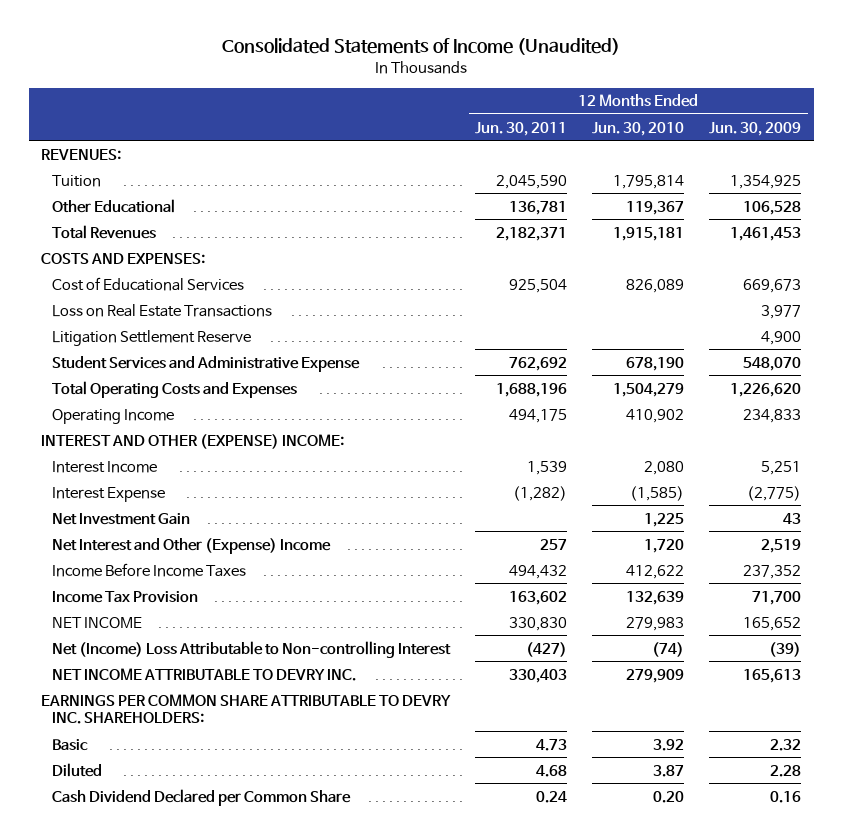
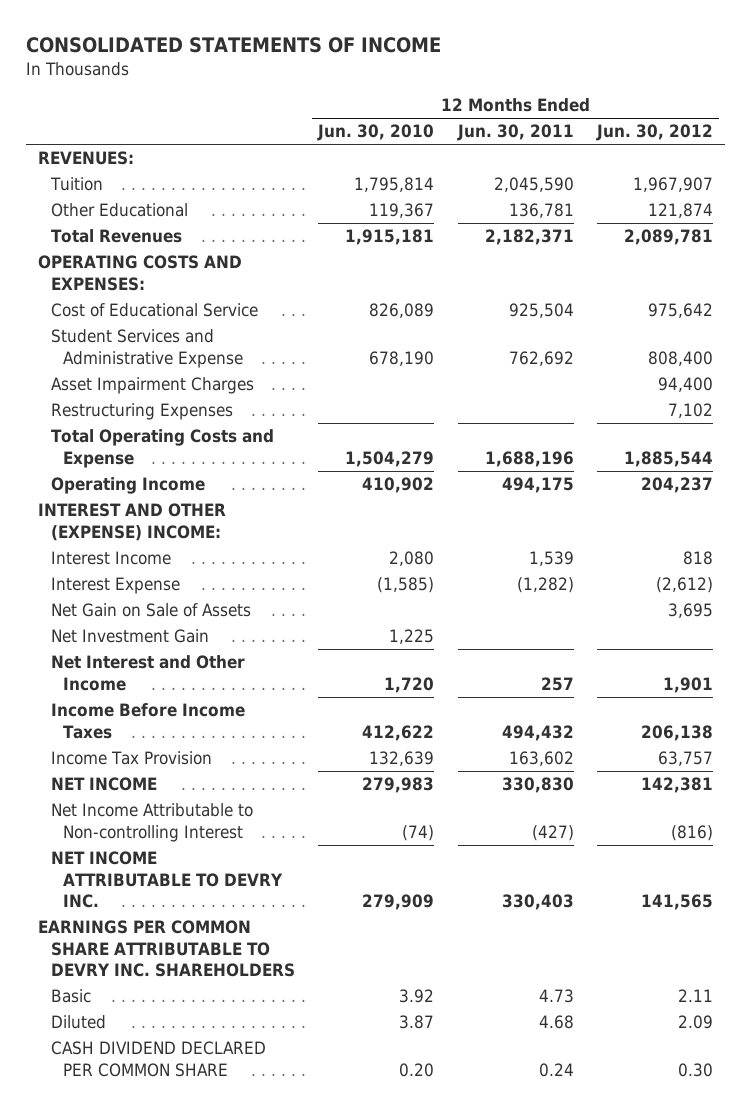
- Consolidated Statements of Income (Unaudited)
+ CONSOLIDATED STATEMENTS OF INCOME
- | 12 Months Ended Jun. 30, 2011 | 12 Months Ended Jun. 30, 2010 | 12 Months Ended Jun. 30, 2009
+ | 12 Months Ended Jun. 30, 2010 | 12 Months Ended Jun. 30, 2011 | 12 Months Ended Jun. 30, 2012
- COSTS AND EXPENSES:
- Cost of Educational Services | 925,504 | 826,089 | 669,673
- Loss on Real Estate Transactions | | | 3,977
- Litigation Settlement Reserve | | | 4,900
+ OPERATING COSTS AND EXPENSES:
+ Cost of Educational Service | 826,089 | 925,504 | 975,642
- Total Operating Costs and Expenses | 1,688,196 | 1,504,279 | 1,226,620
+ Asset Impairment Charges | | | 94,400
+ Restructuring Expenses | | | 7,102
+ Total Operating Costs and Expense | 1,504,279 | 1,688,196 | 1,885,544
+ Net Gain on Sale of Assets | | | 3,695
- Net Interest and Other (Expense) Income | 257 | 1,720 | 2,519
+ Net Interest and Other Income | 1,720 | 257 | 1,901
- Net (Income) Loss Attributable to Non-controlling Interest | (427) | (74) | (39)
+ Net Income Attributable to Non-controlling Interest | (74) | (427) | (816)
- EARNINGS PER COMMON SHARE ATTRIBUTABLE TO DEVRY INC. SHAREHOLDERS:
+ EARNINGS PER COMMON SHARE ATTRIBUTABLE TO DEVRY INC. SHAREHOLDERS
- Cash Dividend Declared per Common Share | 0.24 | 0.20 | 0.16
+ CASH DIVIDEND DECLARED PER COMMON SHARE | 0.20 | 0.24 | 0.30

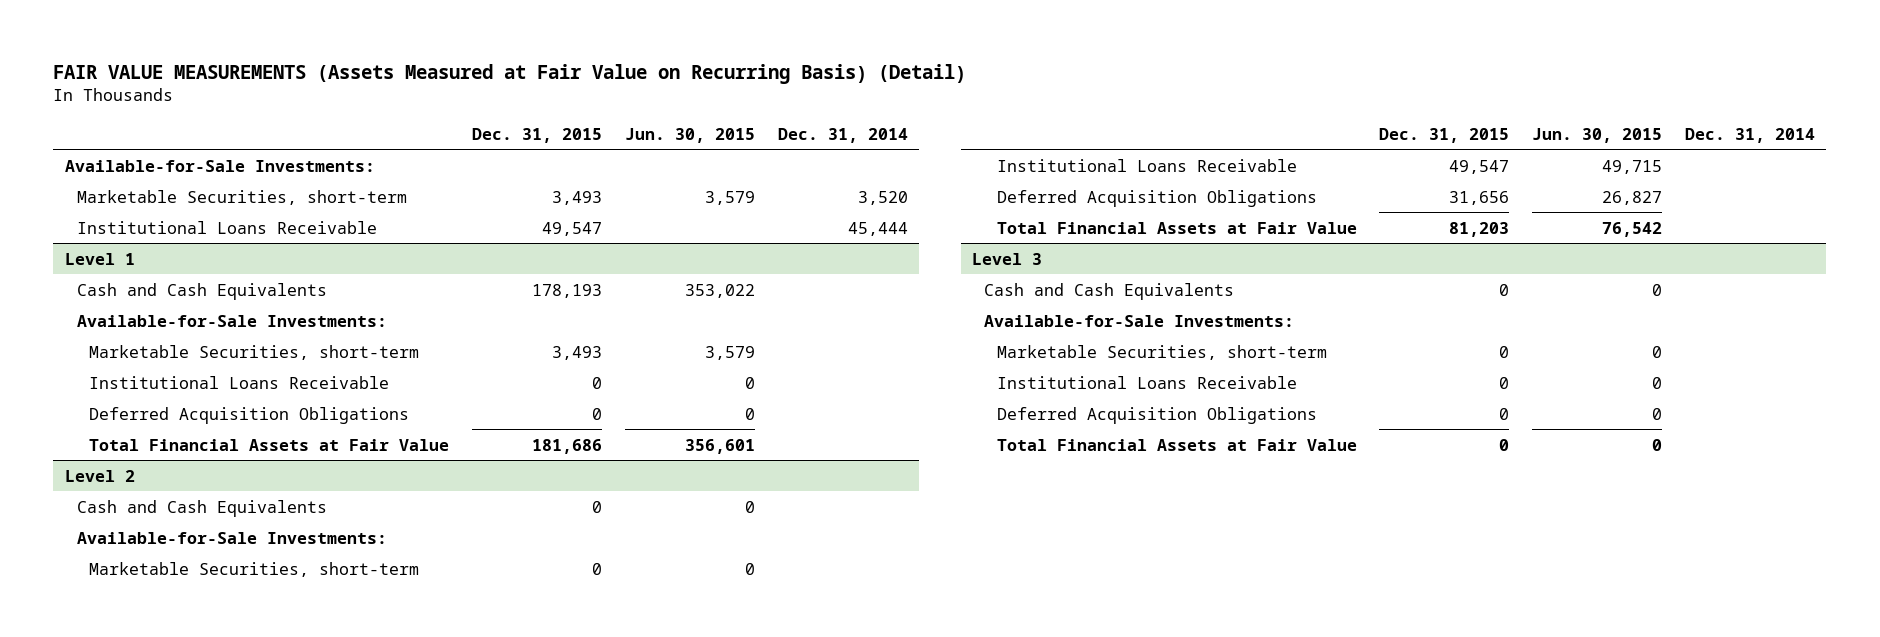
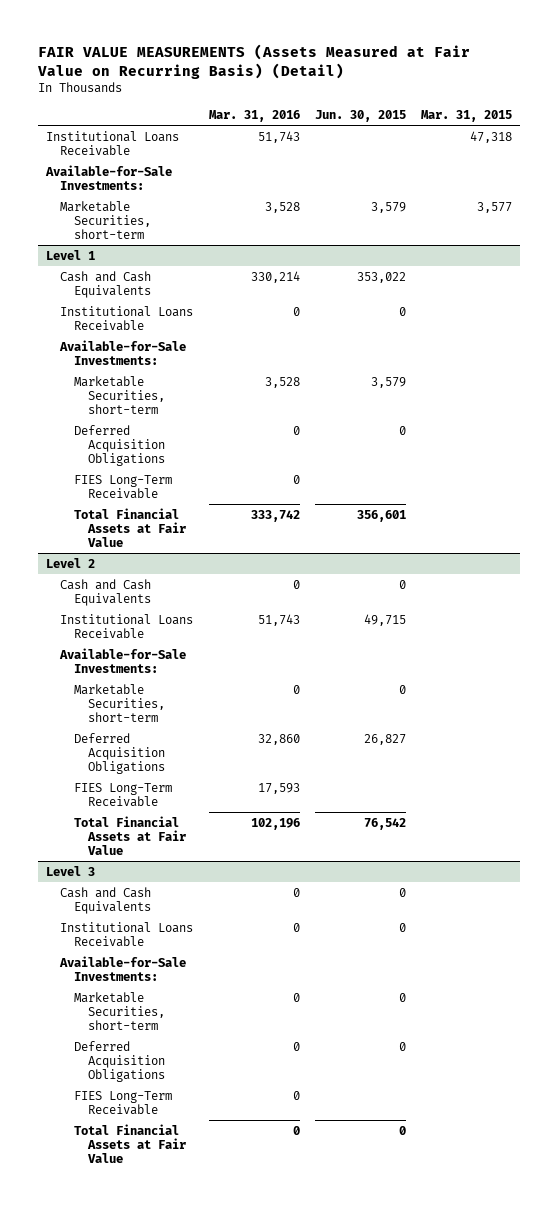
- | Dec. 31, 2015 | Jun. 30, 2015 | Dec. 31, 2014
+ | Mar. 31, 2016 | Jun. 30, 2015 | Mar. 31, 2015
moved up: Institutional Loans Receivable | 51,743 | | 47,318
@ Level 1
moved up: Institutional Loans Receivable | 0 | 0 |
+ FIES Long-Term Receivable | 0 | |
@ Level 2
moved up: Institutional Loans Receivable | 51,743 | 49,715 |
+ FIES Long-Term Receivable | 17,593 | |
@ Level 3
moved up: Institutional Loans Receivable | 0 | 0 |
+ FIES Long-Term Receivable | 0 | |

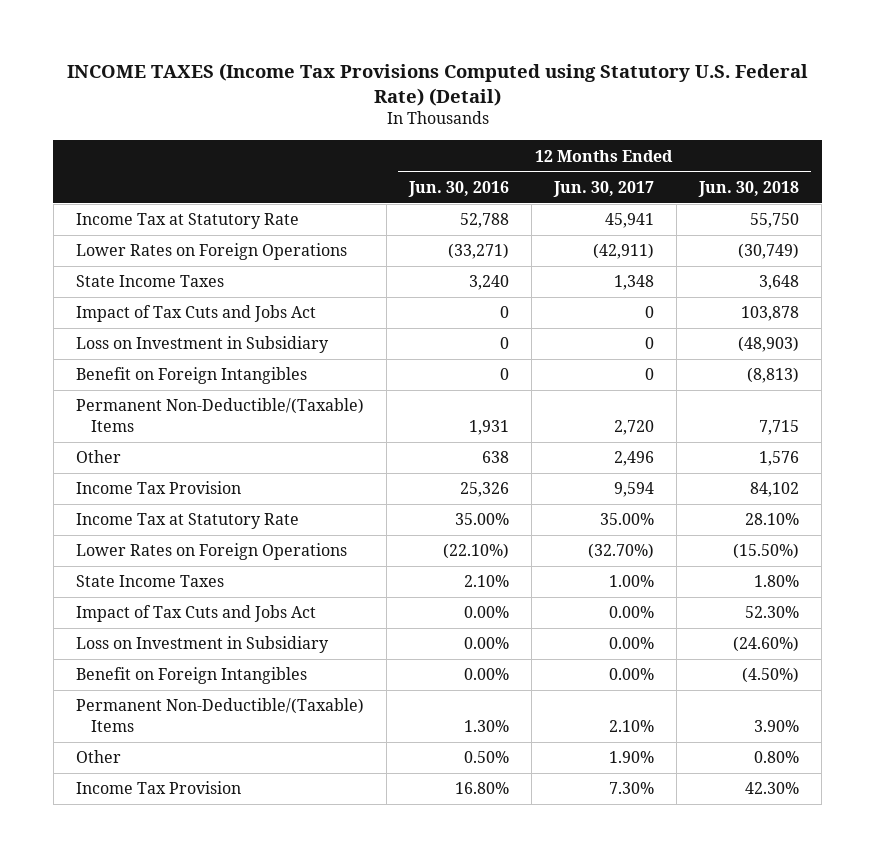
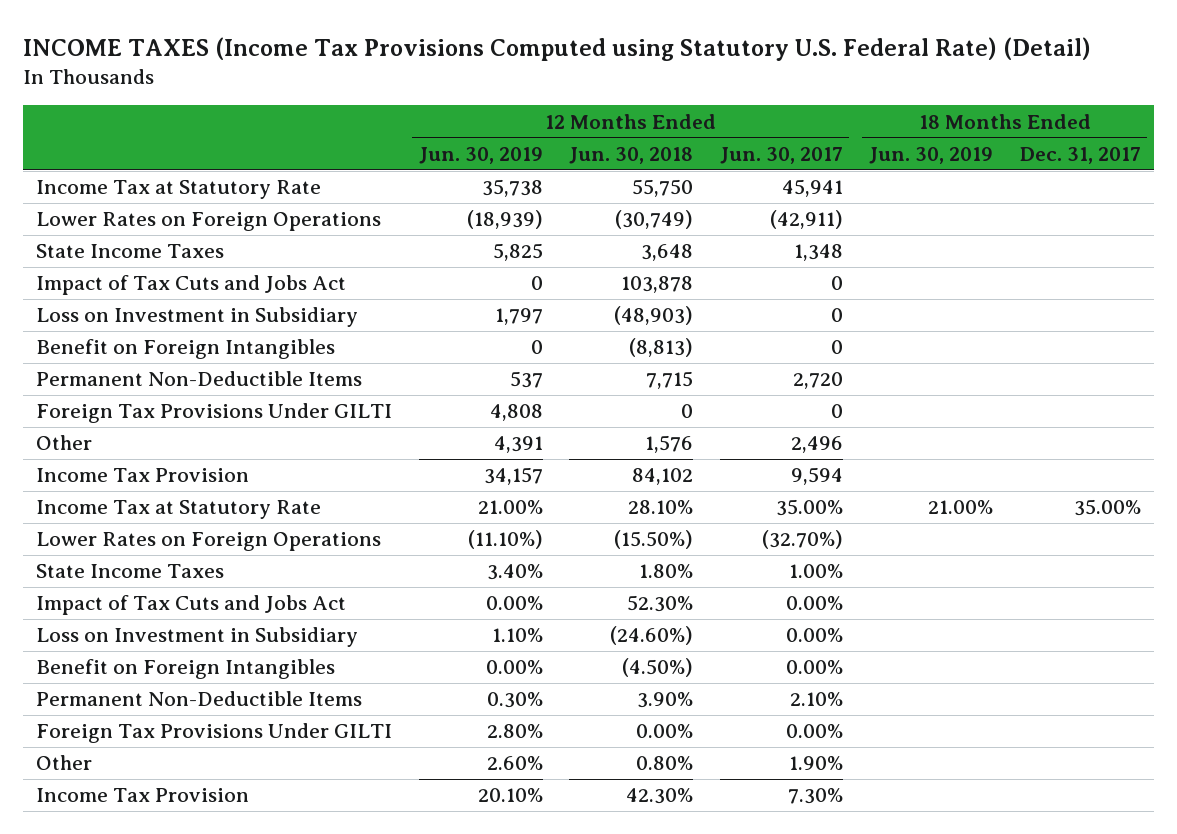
- | 12 Months Ended Jun. 30, 2016 | 12 Months Ended Jun. 30, 2017 | 12 Months Ended Jun. 30, 2018
+ | 12 Months Ended Jun. 30, 2019 | 12 Months Ended Jun. 30, 2018 | 12 Months Ended Jun. 30, 2017 | 18 Months Ended Jun. 30, 2019 | 18 Months Ended Dec. 31, 2017
- Permanent Non-Deductible/(Taxable) Items | 1,931 | 2,720 | 7,715
+ Permanent Non-Deductible Items | 537 | 7,715 | 2,720 | |
+ Foreign Tax Provisions Under GILTI | 4,808 | 0 | 0 | |
- Permanent Non-Deductible/(Taxable) Items | 1.30% | 2.10% | 3.90%
+ Permanent Non-Deductible Items | 0.30% | 3.90% | 2.10% | |
+ Foreign Tax Provisions Under GILTI | 2.80% | 0.00% | 0.00% | |

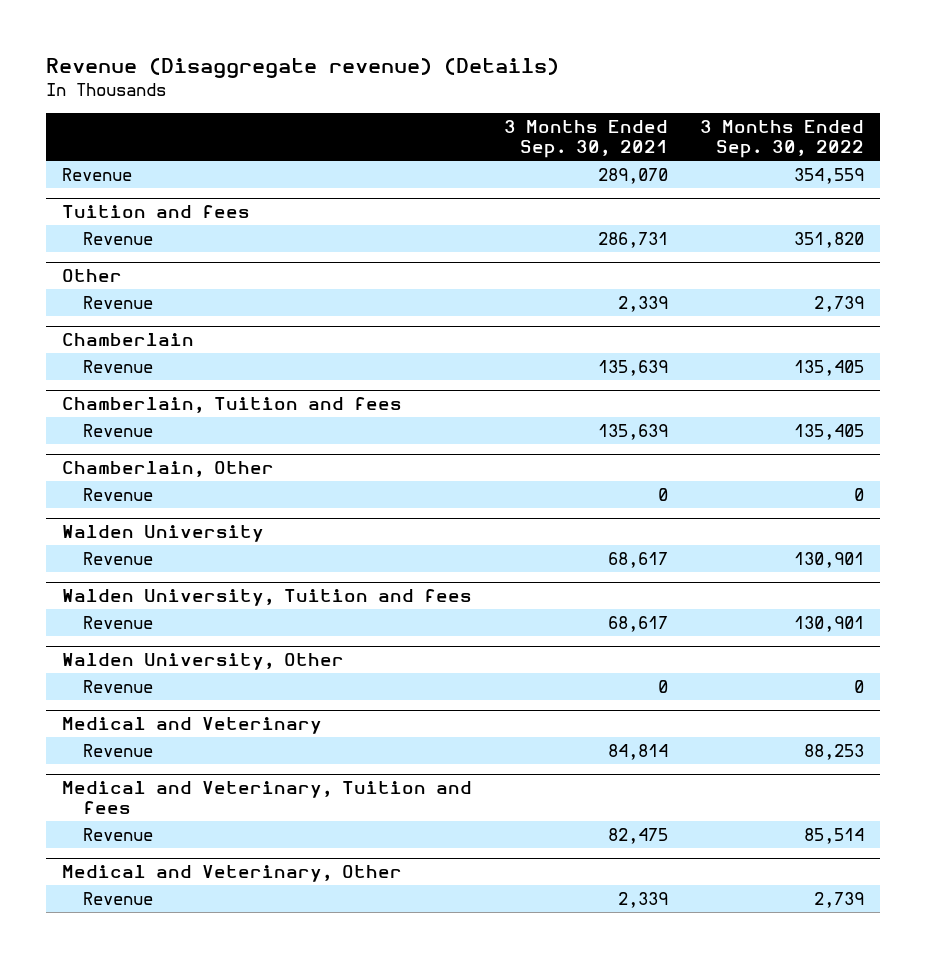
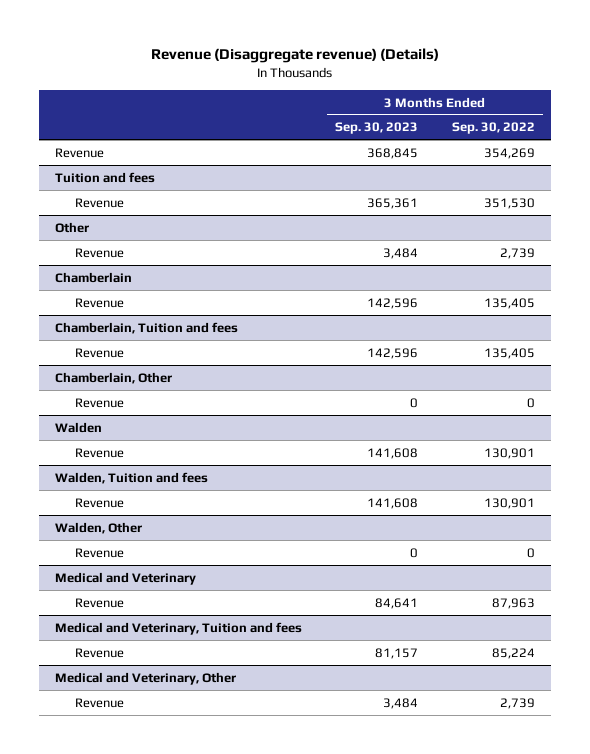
- | 3 Months Ended Sep. 30, 2021 | 3 Months Ended Sep. 30, 2022
+ | 3 Months Ended Sep. 30, 2023 | 3 Months Ended Sep. 30, 2022
- Revenue | 289,070 | 354,559
+ Revenue | 368,845 | 354,269
@ Tuition and fees
- Revenue | 286,731 | 351,820
+ Revenue | 365,361 | 351,530
- Walden University
+ Walden
- Walden University, Tuition and fees
+ Walden, Tuition and fees
- Walden University, Other
+ Walden, Other
@ Medical and Veterinary
- Revenue | 84,814 | 88,253
+ Revenue | 84,641 | 87,963
@ Medical and Veterinary, Tuition and fees
- Revenue | 82,475 | 85,514
+ Revenue | 81,157 | 85,224

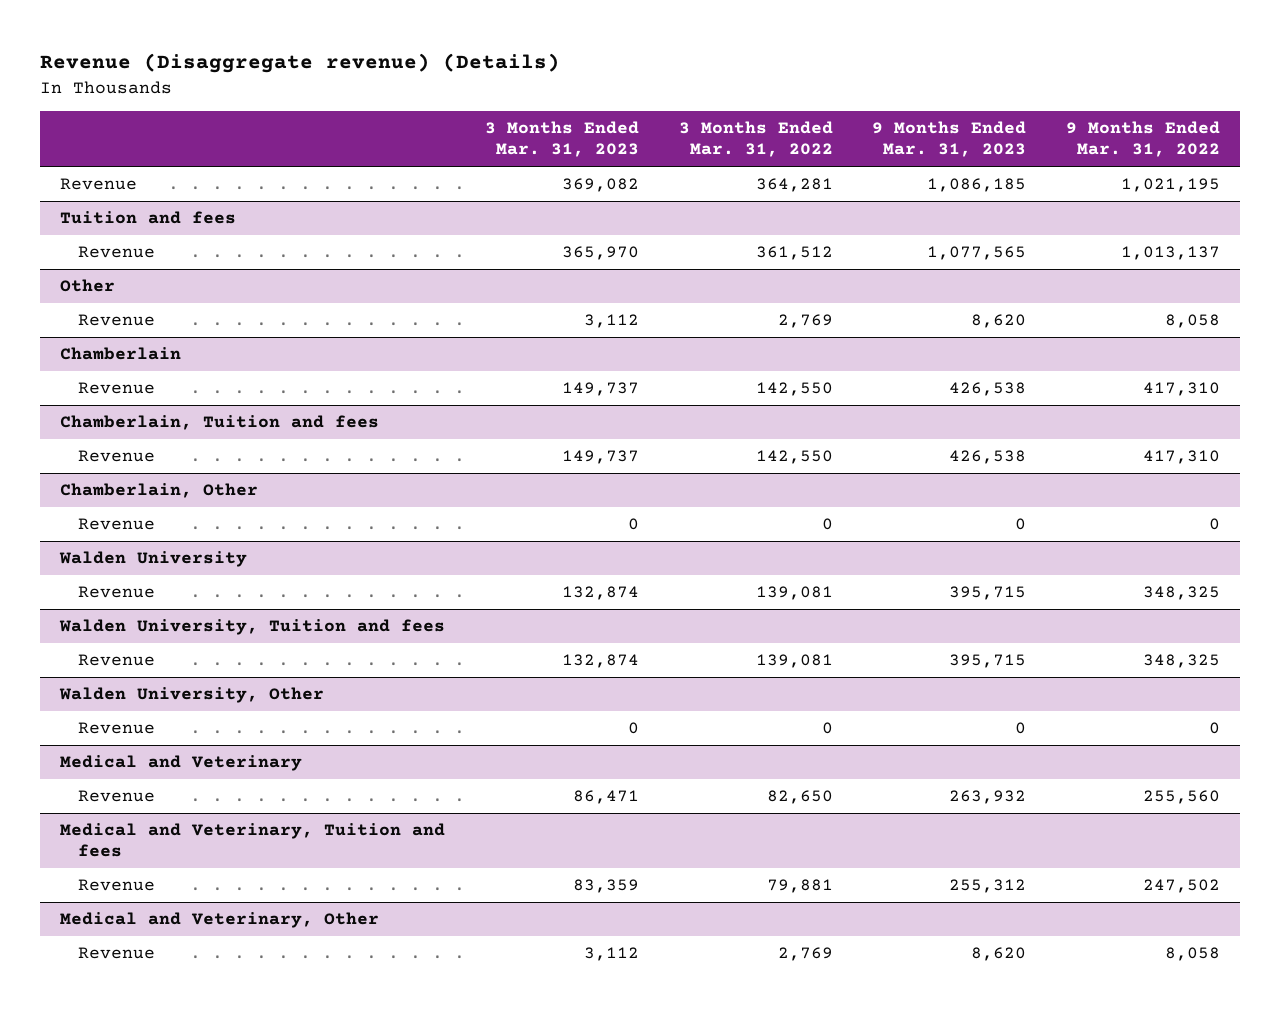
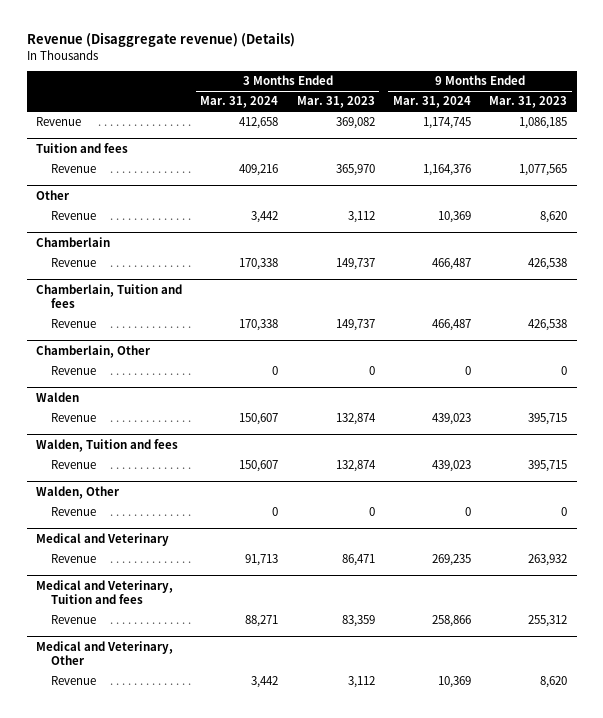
- | 3 Months Ended Mar. 31, 2023 | 3 Months Ended Mar. 31, 2022 | 9 Months Ended Mar. 31, 2023 | 9 Months Ended Mar. 31, 2022
+ | 3 Months Ended Mar. 31, 2024 | 3 Months Ended Mar. 31, 2023 | 9 Months Ended Mar. 31, 2024 | 9 Months Ended Mar. 31, 2023
- Walden University
+ Walden
- Walden University, Tuition and fees
+ Walden, Tuition and fees
- Walden University, Other
+ Walden, Other

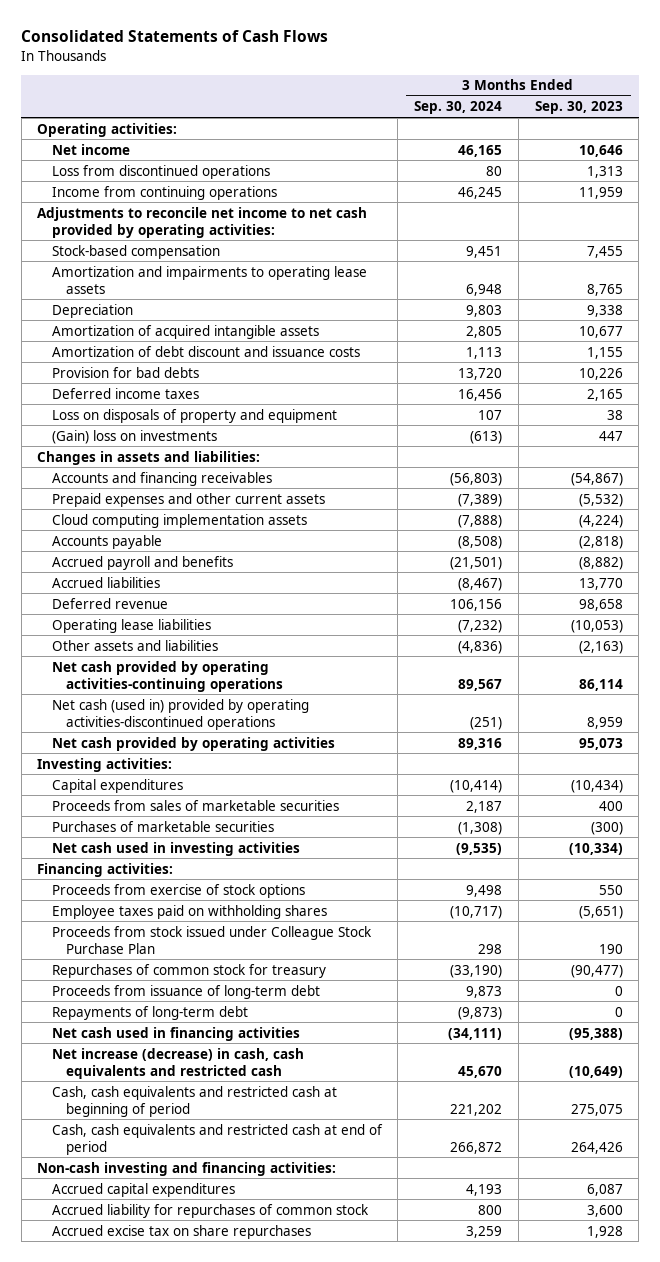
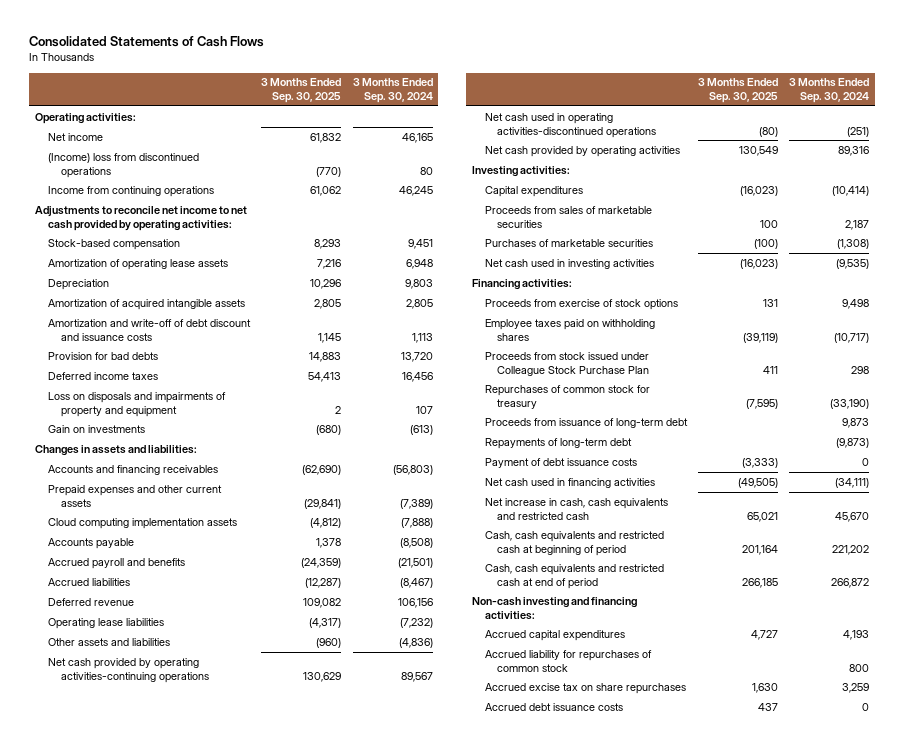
- | 3 Months Ended Sep. 30, 2024 | 3 Months Ended Sep. 30, 2023
+ | 3 Months Ended Sep. 30, 2025 | 3 Months Ended Sep. 30, 2024
- Loss from discontinued operations | 80 | 1,313
+ (Income) loss from discontinued operations | (770) | 80
- Amortization and impairments to operating lease assets | 6,948 | 8,765
+ Amortization of operating lease assets | 7,216 | 6,948
- Amortization of debt discount and issuance costs | 1,113 | 1,155
+ Amortization and write-off of debt discount and issuance costs | 1,145 | 1,113
- Loss on disposals of property and equipment | 107 | 38
- (Gain) loss on investments | (613) | 447
+ Loss on disposals and impairments of property and equipment | 2 | 107
+ Gain on investments | (680) | (613)
- Net cash (used in) provided by operating activities-discontinued operations | (251) | 8,959
+ Net cash used in operating activities-discontinued operations | (80) | (251)
+ Payment of debt issuance costs | (3,333) | 0
- Net increase (decrease) in cash, cash equivalents and restricted cash | 45,670 | (10,649)
+ Net increase in cash, cash equivalents and restricted cash | 65,021 | 45,670
+ Accrued debt issuance costs | 437 | 0

